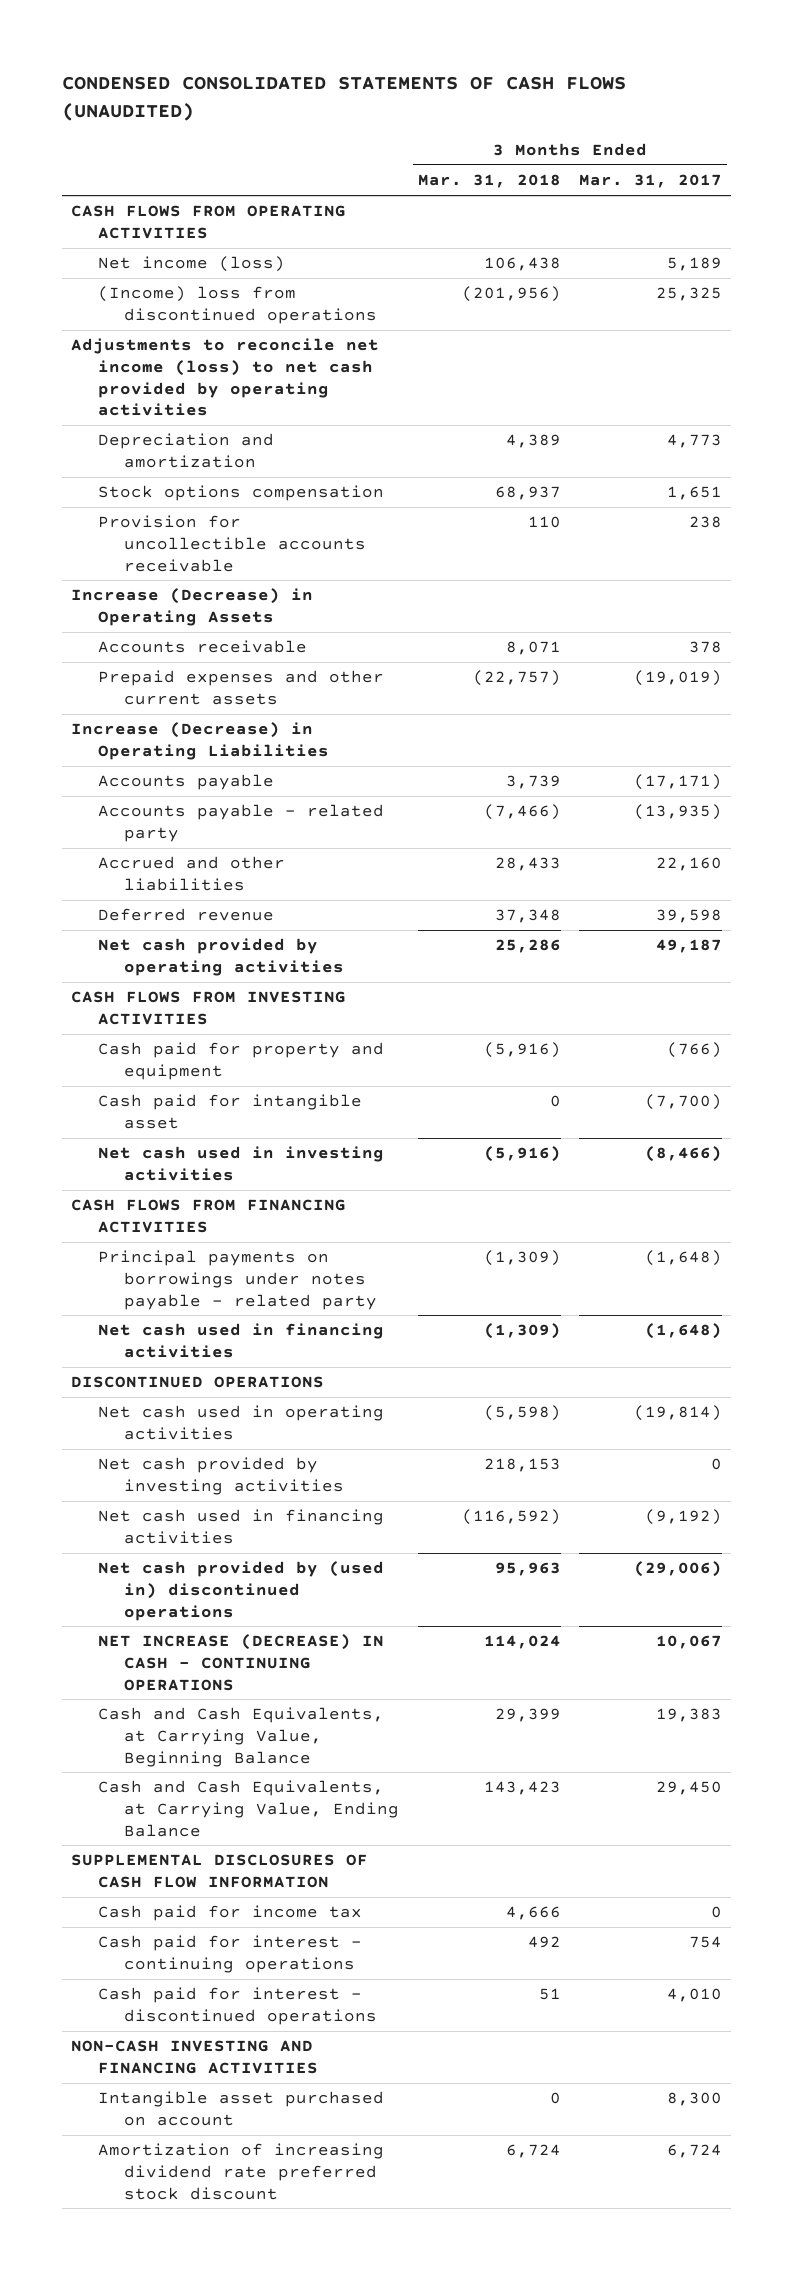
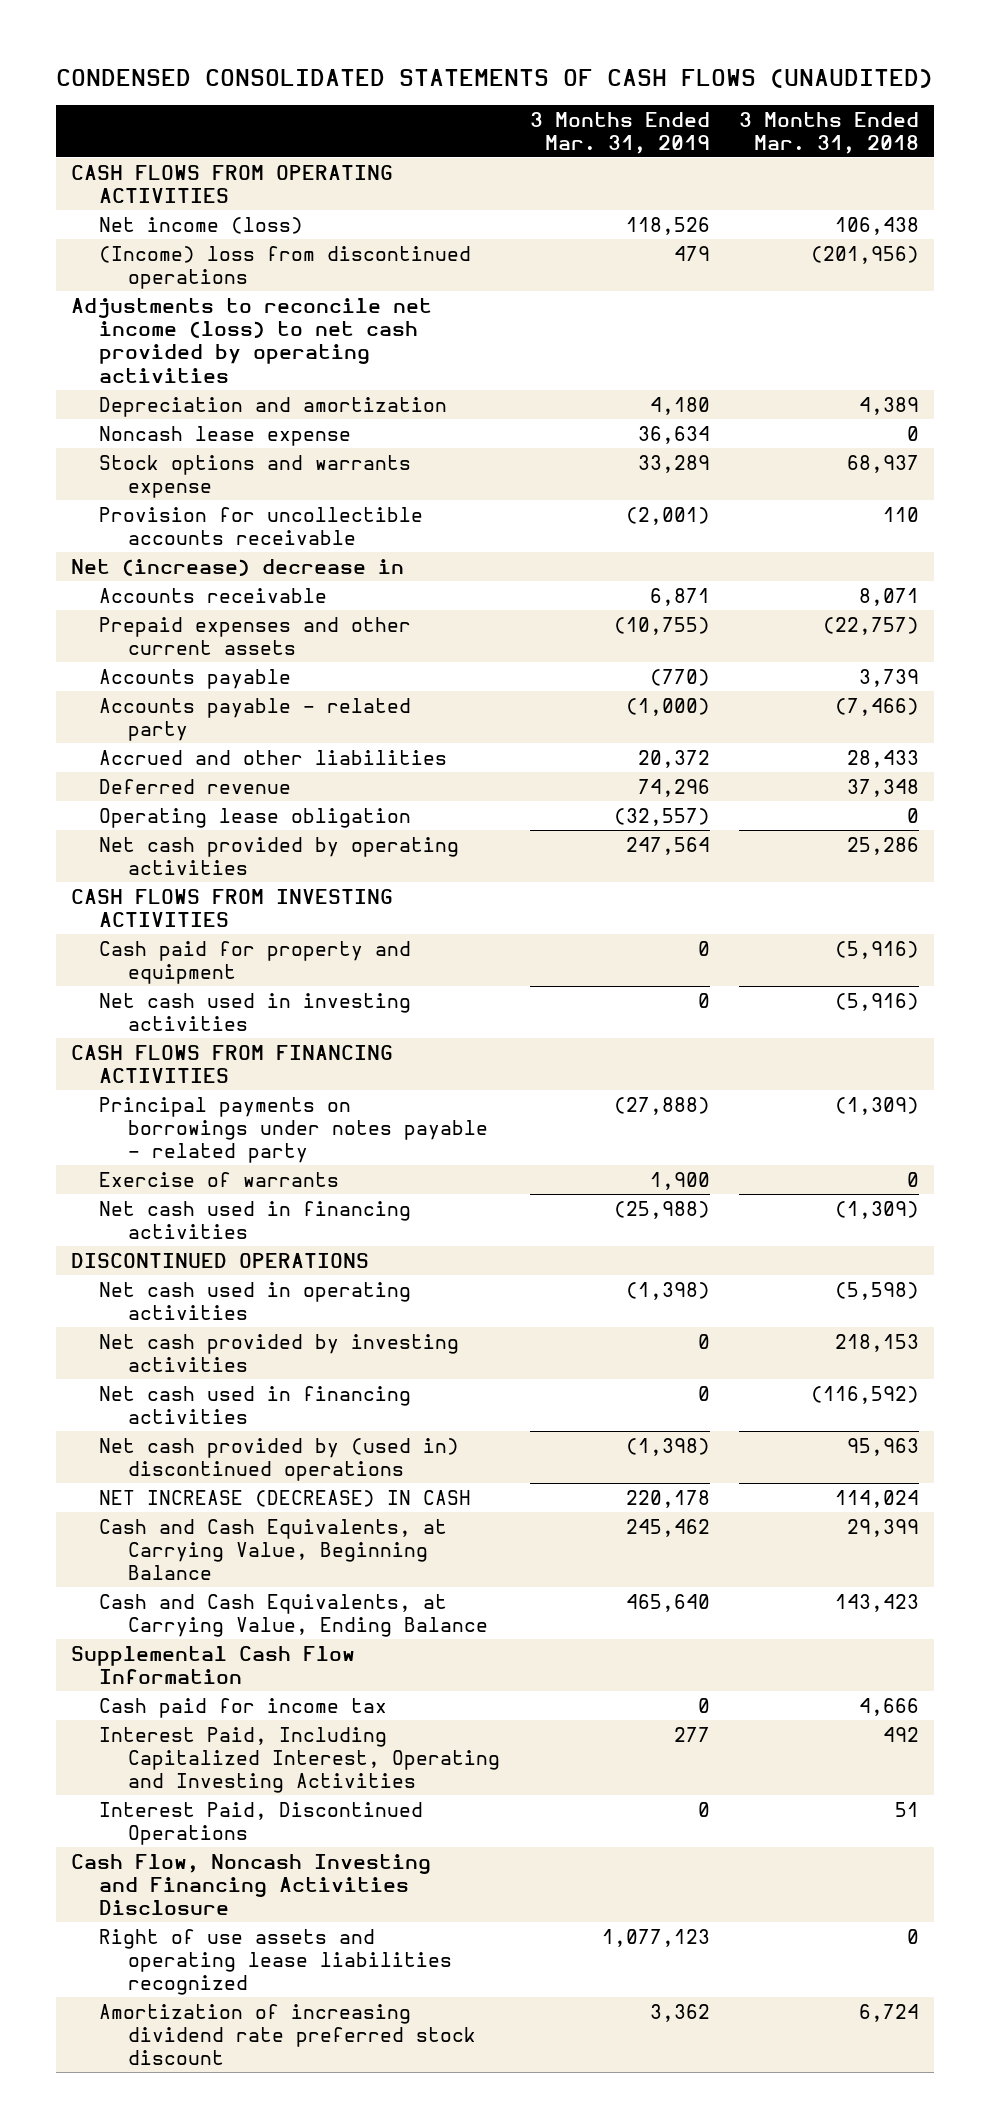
- | 3 Months Ended Mar. 31, 2018 | 3 Months Ended Mar. 31, 2017
+ | 3 Months Ended Mar. 31, 2019 | 3 Months Ended Mar. 31, 2018
- Stock options compensation | 68,937 | 1,651
+ Noncash lease expense | 36,634 | 0
+ Stock options and warrants expense | 33,289 | 68,937
- Increase (Decrease) in Operating Assets
+ Net (increase) decrease in
- Increase (Decrease) in Operating Liabilities
+ Operating lease obligation | (32,557) | 0
- Cash paid for intangible asset | 0 | (7,700)
+ Exercise of warrants | 1,900 | 0
- NET INCREASE (DECREASE) IN CASH - CONTINUING OPERATIONS | 114,024 | 10,067
+ NET INCREASE (DECREASE) IN CASH | 220,178 | 114,024
- SUPPLEMENTAL DISCLOSURES OF CASH FLOW INFORMATION
+ Supplemental Cash Flow Information
- Cash paid for interest - continuing operations | 492 | 754
- Cash paid for interest - discontinued operations | 51 | 4,010
- NON-CASH INVESTING AND FINANCING ACTIVITIES
- Intangible asset purchased on account | 0 | 8,300
+ Interest Paid, Including Capitalized Interest, Operating and Investing Activities | 277 | 492
+ Interest Paid, Discontinued Operations | 0 | 51
+ Cash Flow, Noncash Investing and Financing Activities Disclosure
+ Right of use assets and operating lease liabilities recognized | 1,077,123 | 0

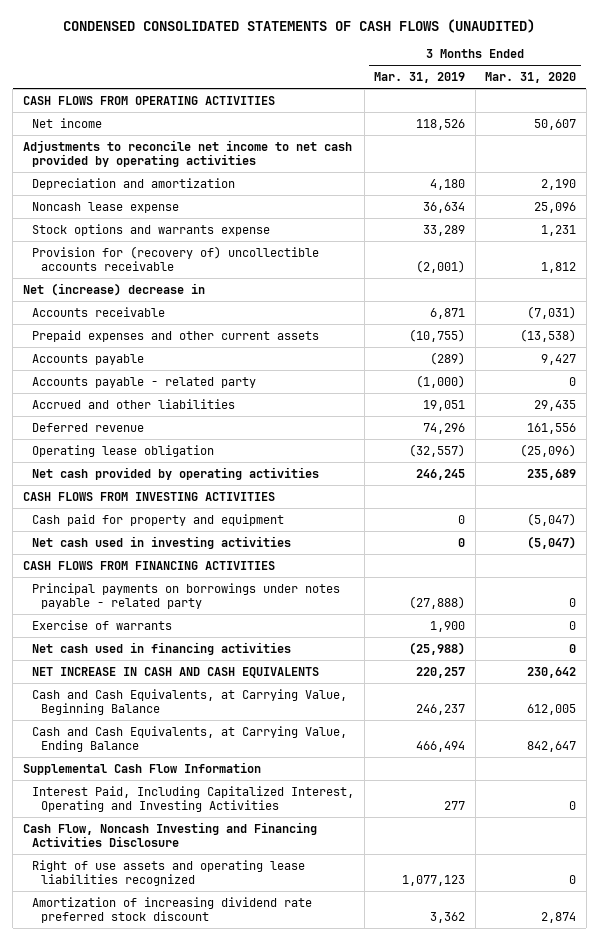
- | 3 Months Ended Mar. 31, 2019 | 3 Months Ended Mar. 31, 2018
+ | 3 Months Ended Mar. 31, 2019 | 3 Months Ended Mar. 31, 2020
- Net income (loss) | 118,526 | 106,438
- (Income) loss from discontinued operations | 479 | (201,956)
- Adjustments to reconcile net income (loss) to net cash provided by operating activities
+ Net income | 118,526 | 50,607
+ Adjustments to reconcile net income to net cash provided by operating activities
- Provision for uncollectible accounts receivable | (2,001) | 110
+ Provision for (recovery of) uncollectible accounts receivable | (2,001) | 1,812
- Accounts payable | (770) | 3,739
+ Accounts payable | (289) | 9,427
- Accrued and other liabilities | 20,372 | 28,433
+ Accrued and other liabilities | 19,051 | 29,435
- Net cash provided by operating activities | 247,564 | 25,286
+ Net cash provided by operating activities | 246,245 | 235,689
- DISCONTINUED OPERATIONS
- Net cash used in operating activities | (1,398) | (5,598)
- Net cash provided by investing activities | 0 | 218,153
- Net cash used in financing activities | 0 | (116,592)
- Net cash provided by (used in) discontinued operations | (1,398) | 95,963
- NET INCREASE (DECREASE) IN CASH | 220,178 | 114,024
- Cash and Cash Equivalents, at Carrying Value, Beginning Balance | 245,462 | 29,399
- Cash and Cash Equivalents, at Carrying Value, Ending Balance | 465,640 | 143,423
+ NET INCREASE IN CASH AND CASH EQUIVALENTS | 220,257 | 230,642
+ Cash and Cash Equivalents, at Carrying Value, Beginning Balance | 246,237 | 612,005
+ Cash and Cash Equivalents, at Carrying Value, Ending Balance | 466,494 | 842,647
- Cash paid for income tax | 0 | 4,666
- Interest Paid, Discontinued Operations | 0 | 51

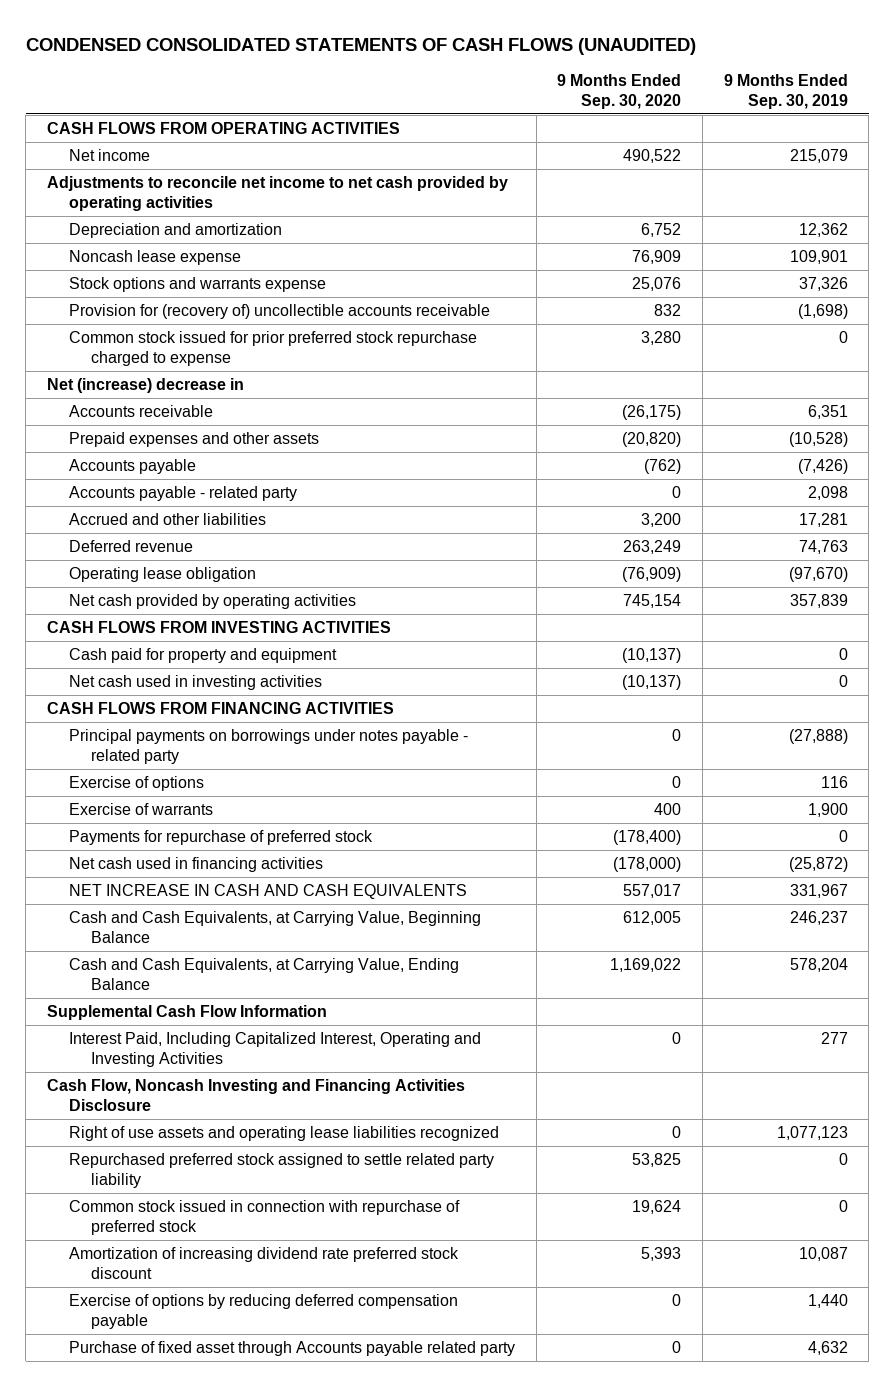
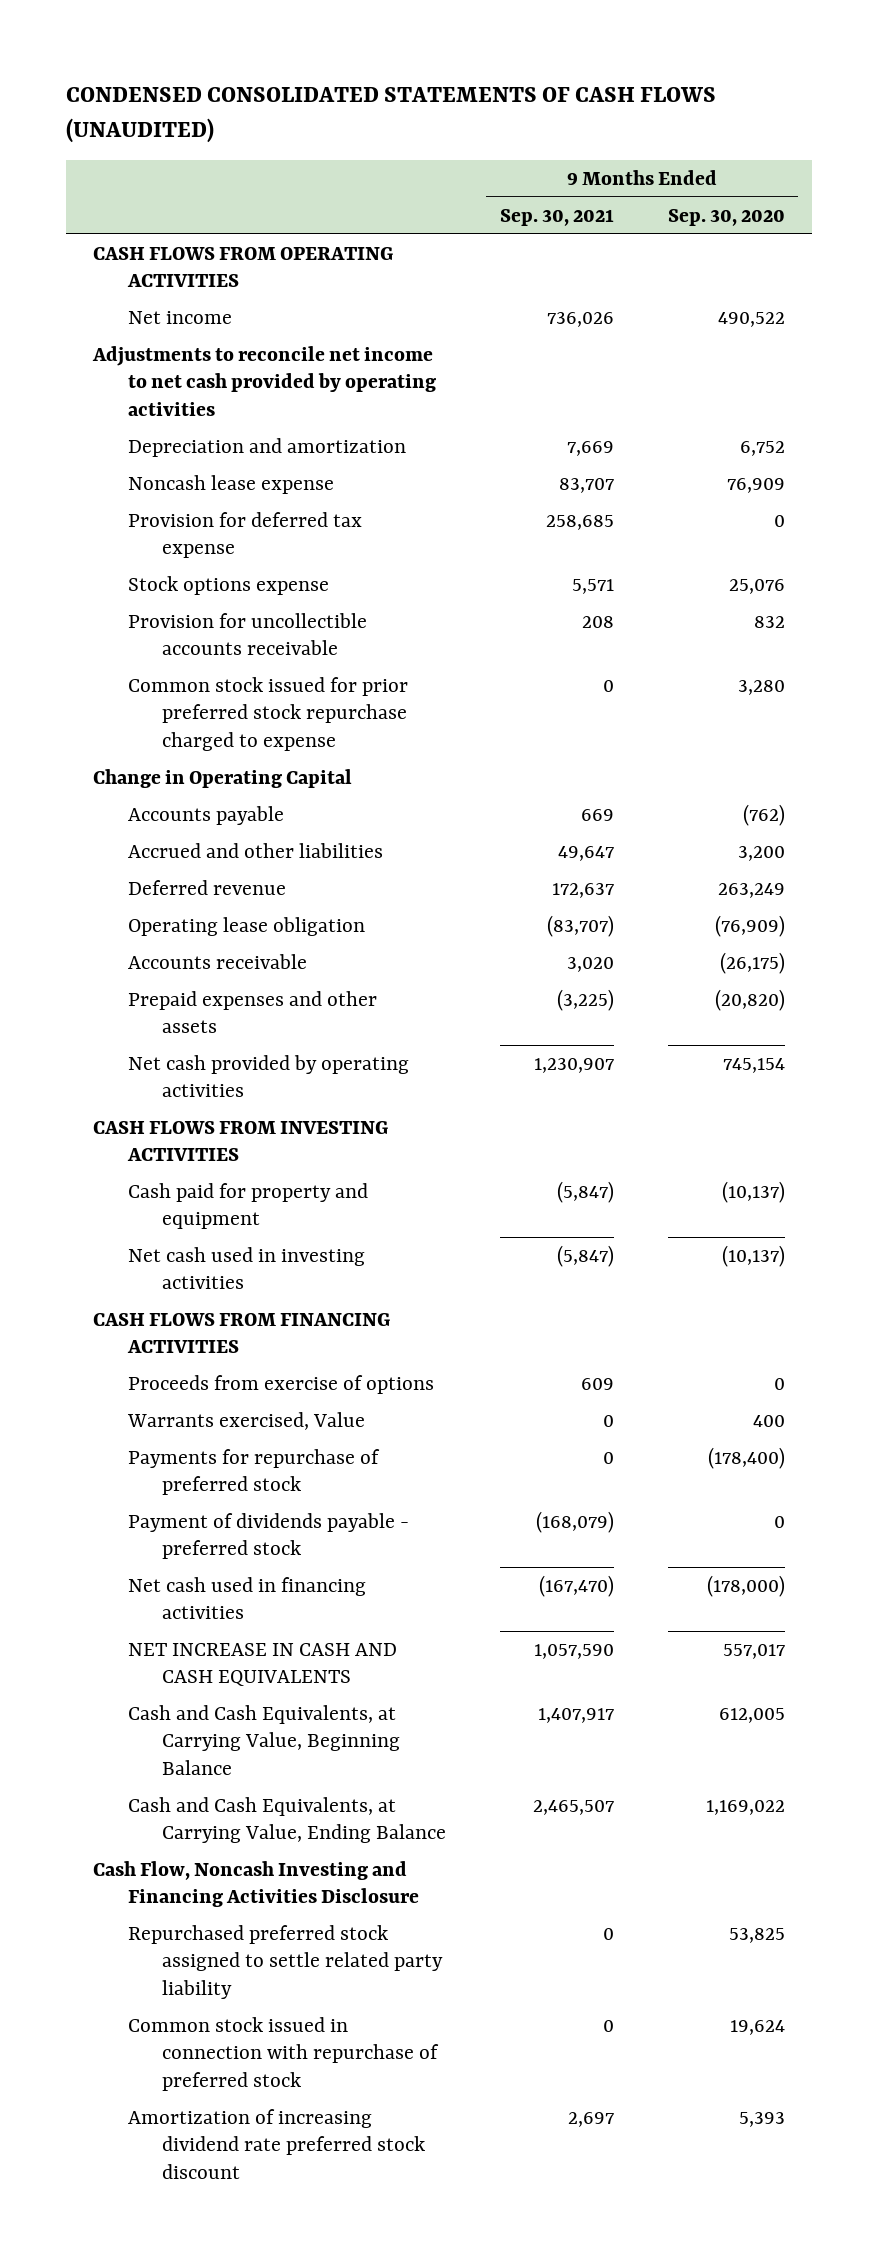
- | 9 Months Ended Sep. 30, 2020 | 9 Months Ended Sep. 30, 2019
+ | 9 Months Ended Sep. 30, 2021 | 9 Months Ended Sep. 30, 2020
- Stock options and warrants expense | 25,076 | 37,326
- Provision for (recovery of) uncollectible accounts receivable | 832 | (1,698)
+ Provision for deferred tax expense | 258,685 | 0
+ Stock options expense | 5,571 | 25,076
+ Provision for uncollectible accounts receivable | 208 | 832
- Net (increase) decrease in
+ Change in Operating Capital
- Accounts payable - related party | 0 | 2,098
moved down: Accounts receivable | 3,020 | (26,175)
moved down: Prepaid expenses and other assets | (3,225) | (20,820)
- Principal payments on borrowings under notes payable - related party | 0 | (27,888)
- Exercise of options | 0 | 116
- Exercise of warrants | 400 | 1,900
+ Proceeds from exercise of options | 609 | 0
+ Warrants exercised, Value | 0 | 400
+ Payment of dividends payable - preferred stock | (168,079) | 0
- Supplemental Cash Flow Information
- Interest Paid, Including Capitalized Interest, Operating and Investing Activities | 0 | 277
- Right of use assets and operating lease liabilities recognized | 0 | 1,077,123
- Exercise of options by reducing deferred compensation payable | 0 | 1,440
- Purchase of fixed asset through Accounts payable related party | 0 | 4,632

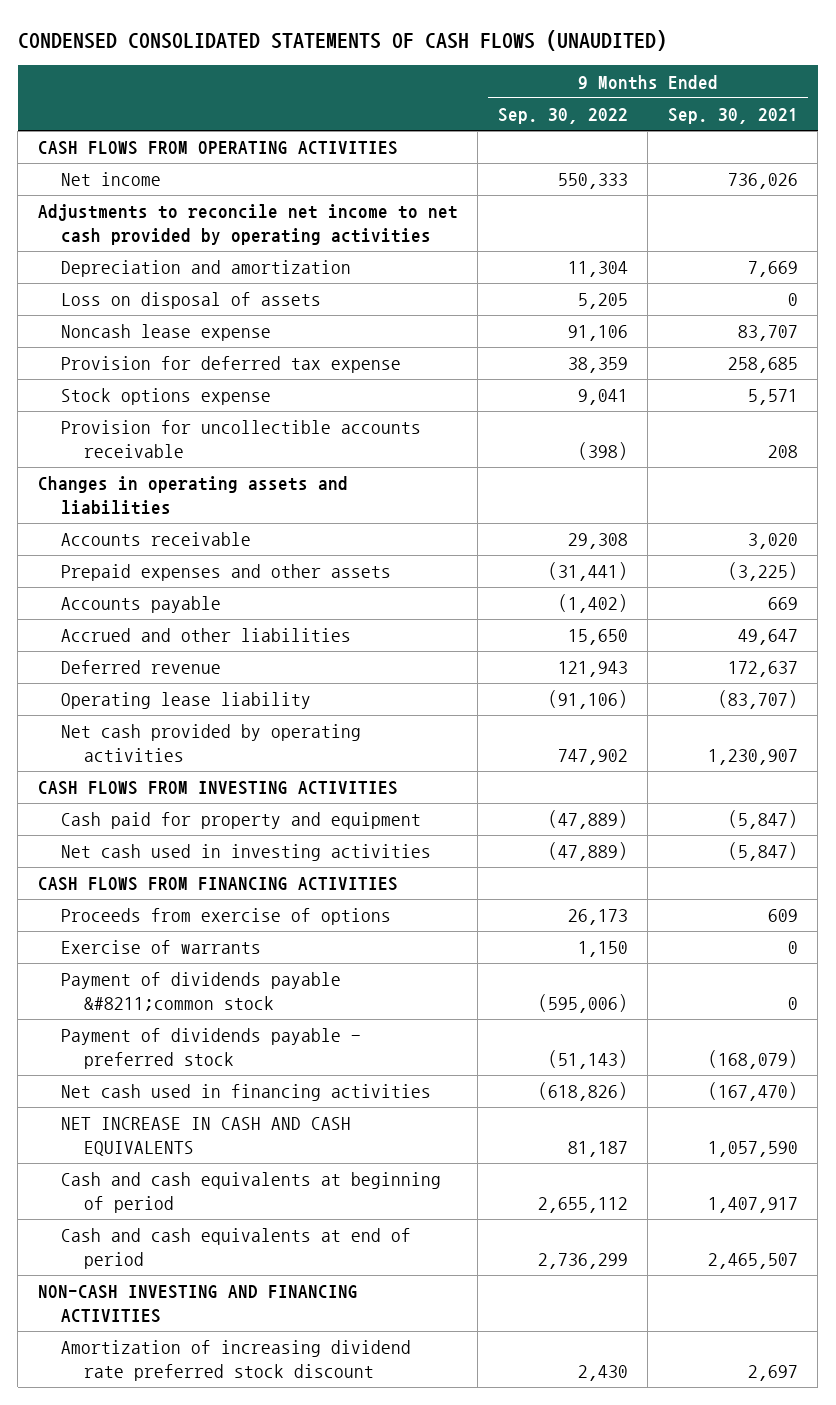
- | 9 Months Ended Sep. 30, 2021 | 9 Months Ended Sep. 30, 2020
+ | 9 Months Ended Sep. 30, 2022 | 9 Months Ended Sep. 30, 2021
+ Loss on disposal of assets | 5,205 | 0
- Common stock issued for prior preferred stock repurchase charged to expense | 0 | 3,280
- Change in Operating Capital
+ Changes in operating assets and liabilities
moved up: Accounts receivable | 29,308 | 3,020
moved up: Prepaid expenses and other assets | (31,441) | (3,225)
- Operating lease obligation | (83,707) | (76,909)
+ Operating lease liability | (91,106) | (83,707)
- Warrants exercised, Value | 0 | 400
- Payments for repurchase of preferred stock | 0 | (178,400)
+ Exercise of warrants | 1,150 | 0
+ Payment of dividends payable &#8211;common stock | (595,006) | 0
- Cash and Cash Equivalents, at Carrying Value, Beginning Balance | 1,407,917 | 612,005
- Cash and Cash Equivalents, at Carrying Value, Ending Balance | 2,465,507 | 1,169,022
- Cash Flow, Noncash Investing and Financing Activities Disclosure
- Repurchased preferred stock assigned to settle related party liability | 0 | 53,825
- Common stock issued in connection with repurchase of preferred stock | 0 | 19,624
+ Cash and cash equivalents at beginning of period | 2,655,112 | 1,407,917
+ Cash and cash equivalents at end of period | 2,736,299 | 2,465,507
+ NON-CASH INVESTING AND FINANCING ACTIVITIES

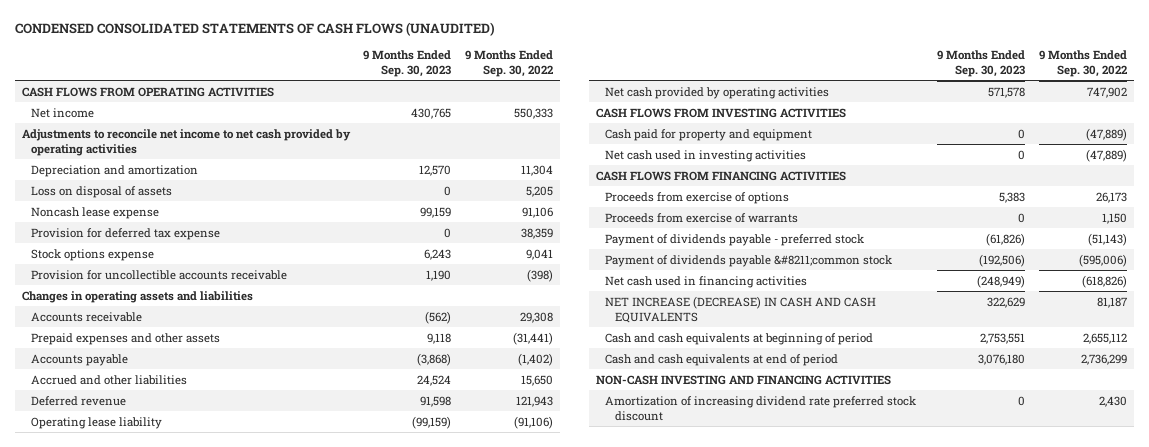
- | 9 Months Ended Sep. 30, 2022 | 9 Months Ended Sep. 30, 2021
+ | 9 Months Ended Sep. 30, 2023 | 9 Months Ended Sep. 30, 2022
- Exercise of warrants | 1,150 | 0
+ Proceeds from exercise of warrants | 0 | 1,150
moved down: Payment of dividends payable &#8211;common stock | (192,506) | (595,006)
- NET INCREASE IN CASH AND CASH EQUIVALENTS | 81,187 | 1,057,590
+ NET INCREASE (DECREASE) IN CASH AND CASH EQUIVALENTS | 322,629 | 81,187

